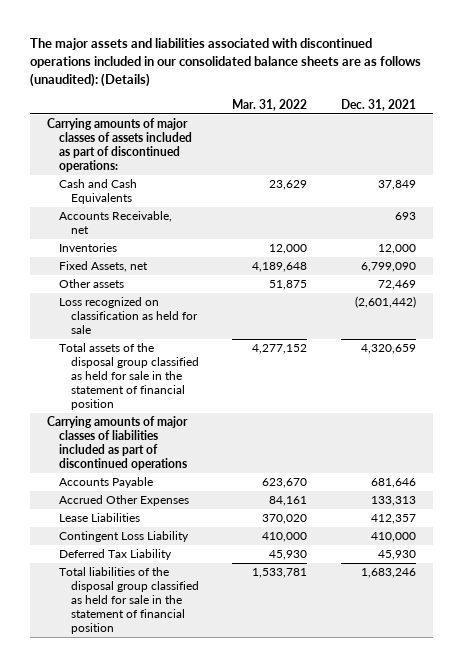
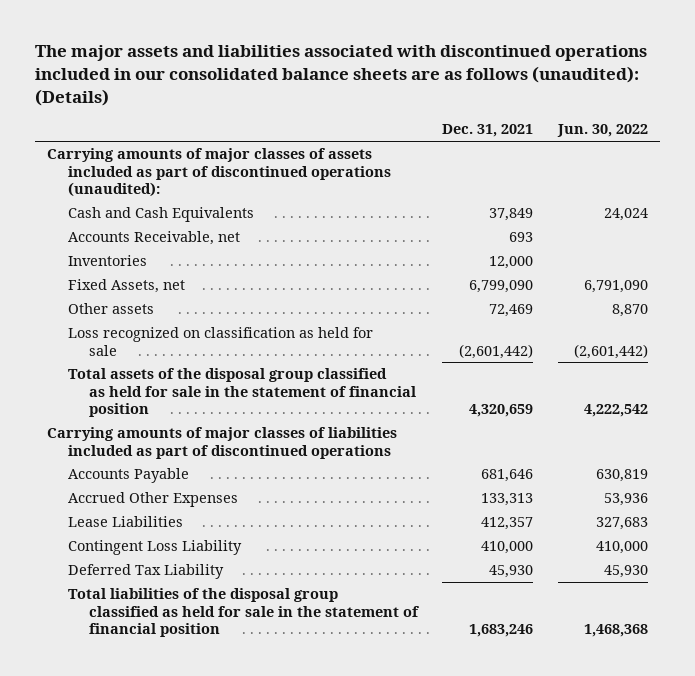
- | Mar. 31, 2022 | Dec. 31, 2021
+ | Dec. 31, 2021 | Jun. 30, 2022
- Carrying amounts of major classes of assets included as part of discontinued operations:
+ Carrying amounts of major classes of assets included as part of discontinued operations (unaudited):

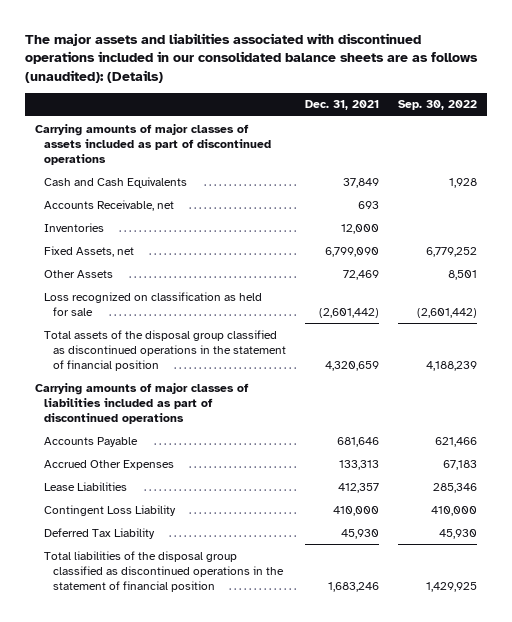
- | Dec. 31, 2021 | Jun. 30, 2022
+ | Dec. 31, 2021 | Sep. 30, 2022
- Carrying amounts of major classes of assets included as part of discontinued operations (unaudited):
+ Carrying amounts of major classes of assets included as part of discontinued operations
- Other assets | 72,469 | 8,870
+ Other Assets | 72,469 | 8,501
- Total assets of the disposal group classified as held for sale in the statement of financial position | 4,320,659 | 4,222,542
+ Total assets of the disposal group classified as discontinued operations in the statement of financial position | 4,320,659 | 4,188,239
- Total liabilities of the disposal group classified as held for sale in the statement of financial position | 1,683,246 | 1,468,368
+ Total liabilities of the disposal group classified as discontinued operations in the statement of financial position | 1,683,246 | 1,429,925

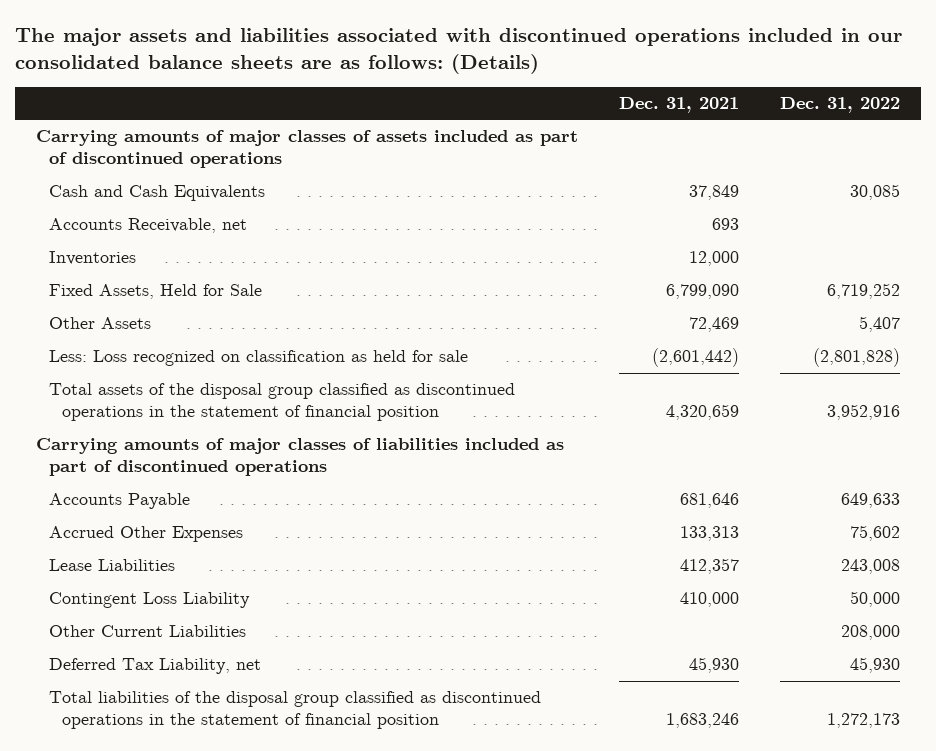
- The major assets and liabilities associated with discontinued operations included in our consolidated balance sheets are as follows (unaudited): (Details)
+ The major assets and liabilities associated with discontinued operations included in our consolidated balance sheets are as follows: (Details)
- | Dec. 31, 2021 | Sep. 30, 2022
+ | Dec. 31, 2021 | Dec. 31, 2022
- Fixed Assets, net | 6,799,090 | 6,779,252
+ Fixed Assets, Held for Sale | 6,799,090 | 6,719,252
- Loss recognized on classification as held for sale | (2,601,442) | (2,601,442)
+ Less: Loss recognized on classification as held for sale | (2,601,442) | (2,801,828)
- Deferred Tax Liability | 45,930 | 45,930
+ Other Current Liabilities | | 208,000
+ Deferred Tax Liability, net | 45,930 | 45,930

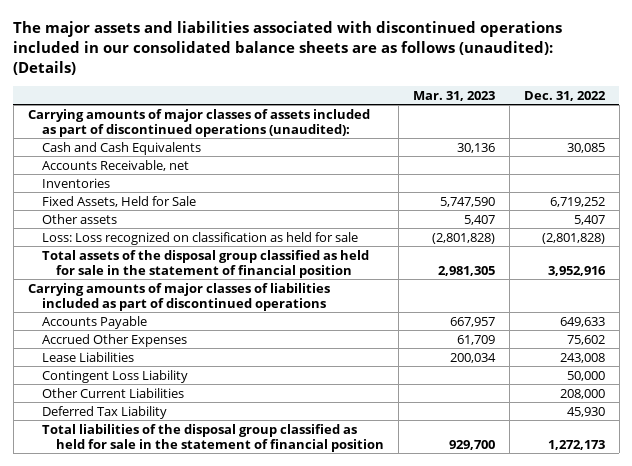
- The major assets and liabilities associated with discontinued operations included in our consolidated balance sheets are as follows: (Details)
+ The major assets and liabilities associated with discontinued operations included in our consolidated balance sheets are as follows (unaudited): (Details)
- | Dec. 31, 2021 | Dec. 31, 2022
+ | Mar. 31, 2023 | Dec. 31, 2022
- Carrying amounts of major classes of assets included as part of discontinued operations
+ Carrying amounts of major classes of assets included as part of discontinued operations (unaudited):
- Other Assets | 72,469 | 5,407
- Less: Loss recognized on classification as held for sale | (2,601,442) | (2,801,828)
- Total assets of the disposal group classified as discontinued operations in the statement of financial position | 4,320,659 | 3,952,916
+ Other assets | 5,407 | 5,407
+ Loss: Loss recognized on classification as held for sale | (2,801,828) | (2,801,828)
+ Total assets of the disposal group classified as held for sale in the statement of financial position | 2,981,305 | 3,952,916
- Deferred Tax Liability, net | 45,930 | 45,930
- Total liabilities of the disposal group classified as discontinued operations in the statement of financial position | 1,683,246 | 1,272,173
+ Deferred Tax Liability | | 45,930
+ Total liabilities of the disposal group classified as held for sale in the statement of financial position | 929,700 | 1,272,173

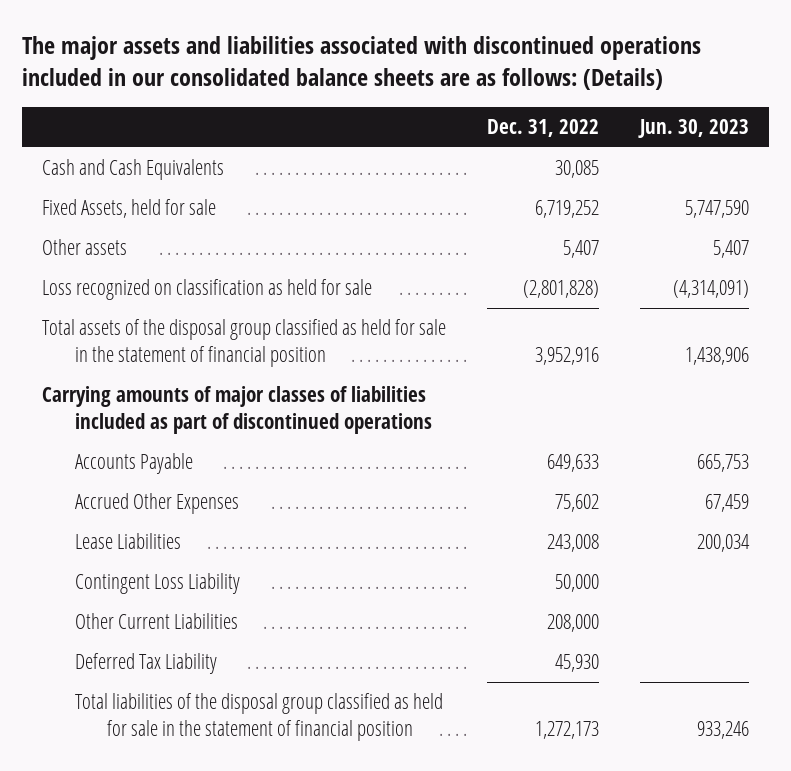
- The major assets and liabilities associated with discontinued operations included in our consolidated balance sheets are as follows (unaudited): (Details)
+ The major assets and liabilities associated with discontinued operations included in our consolidated balance sheets are as follows: (Details)
- | Mar. 31, 2023 | Dec. 31, 2022
+ | Dec. 31, 2022 | Jun. 30, 2023
- Carrying amounts of major classes of assets included as part of discontinued operations (unaudited):
- Accounts Receivable, net
- Inventories
- Fixed Assets, Held for Sale | 5,747,590 | 6,719,252
+ Fixed Assets, held for sale | 6,719,252 | 5,747,590
- Loss: Loss recognized on classification as held for sale | (2,801,828) | (2,801,828)
+ Loss recognized on classification as held for sale | (2,801,828) | (4,314,091)

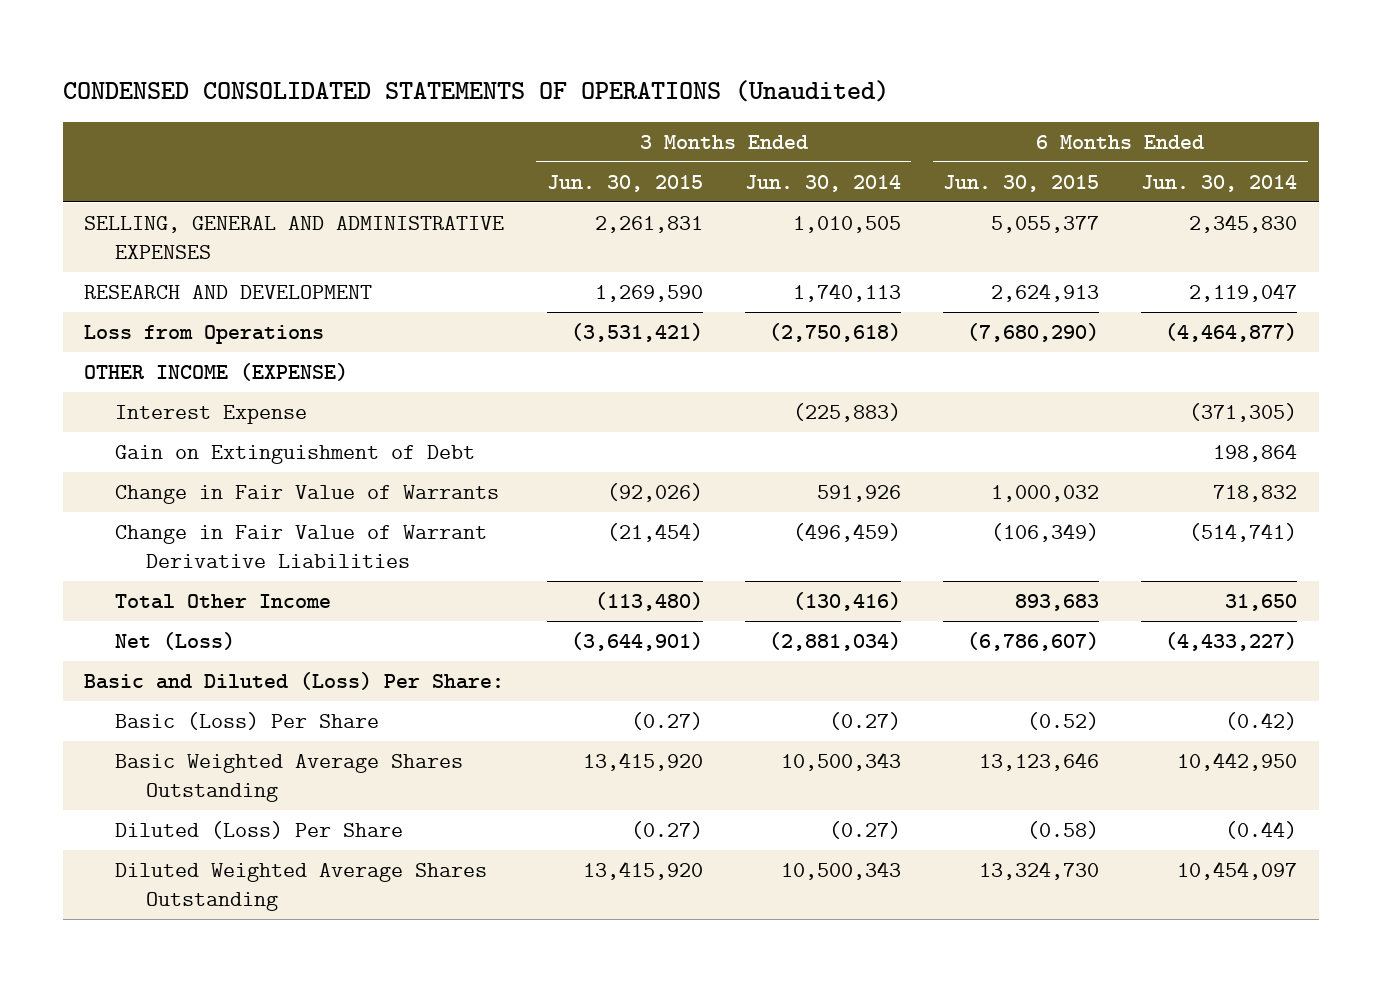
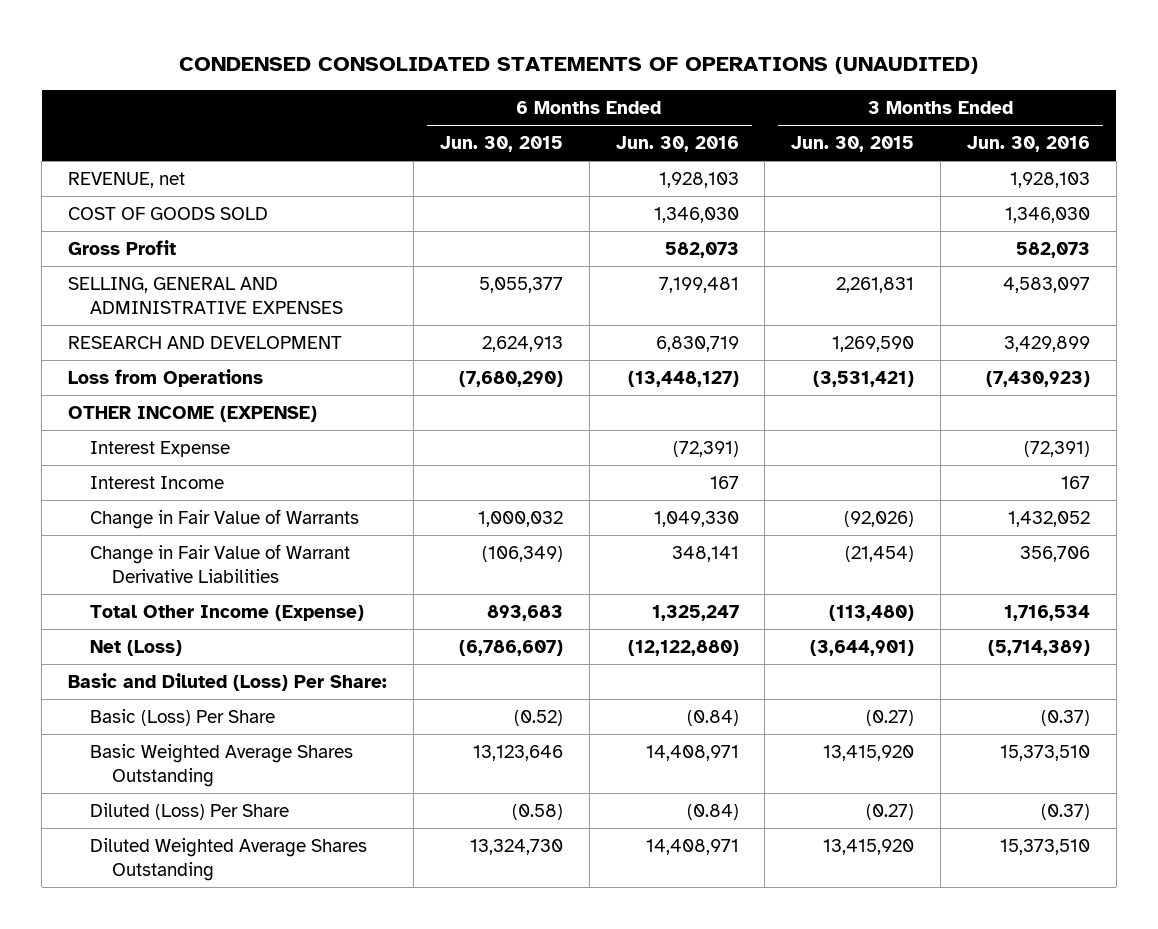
- CONDENSED CONSOLIDATED STATEMENTS OF OPERATIONS (Unaudited)
+ CONDENSED CONSOLIDATED STATEMENTS OF OPERATIONS (UNAUDITED)
- | 3 Months Ended Jun. 30, 2015 | 3 Months Ended Jun. 30, 2014 | 6 Months Ended Jun. 30, 2015 | 6 Months Ended Jun. 30, 2014
+ | 6 Months Ended Jun. 30, 2015 | 6 Months Ended Jun. 30, 2016 | 3 Months Ended Jun. 30, 2015 | 3 Months Ended Jun. 30, 2016
+ REVENUE, net | | 1,928,103 | | 1,928,103
+ COST OF GOODS SOLD | | 1,346,030 | | 1,346,030
+ Gross Profit | | 582,073 | | 582,073
- Gain on Extinguishment of Debt | | | | 198,864
+ Interest Income | | 167 | | 167
- Total Other Income | (113,480) | (130,416) | 893,683 | 31,650
+ Total Other Income (Expense) | 893,683 | 1,325,247 | (113,480) | 1,716,534

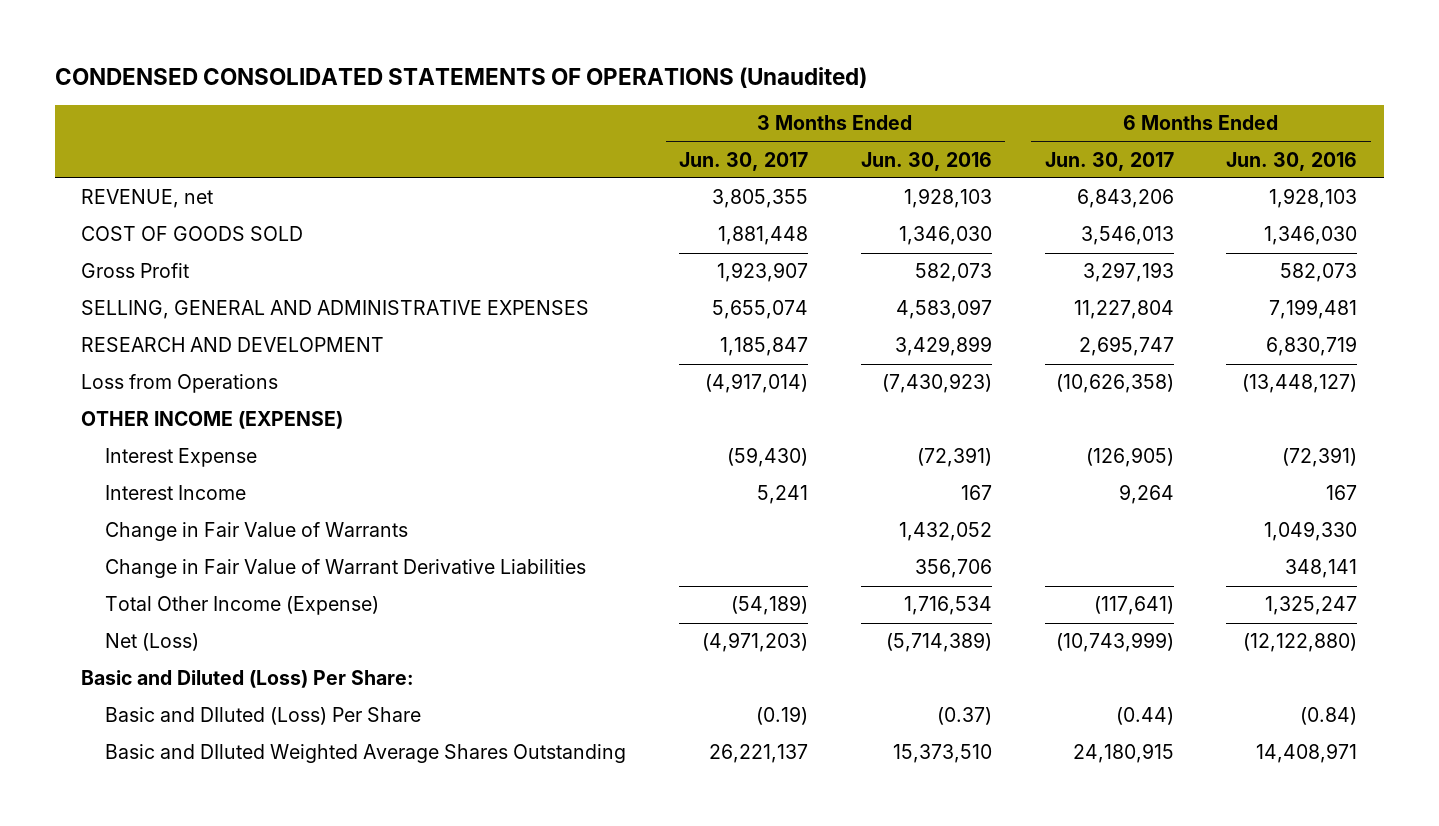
- CONDENSED CONSOLIDATED STATEMENTS OF OPERATIONS (UNAUDITED)
+ CONDENSED CONSOLIDATED STATEMENTS OF OPERATIONS (Unaudited)
- | 6 Months Ended Jun. 30, 2015 | 6 Months Ended Jun. 30, 2016 | 3 Months Ended Jun. 30, 2015 | 3 Months Ended Jun. 30, 2016
+ | 3 Months Ended Jun. 30, 2017 | 3 Months Ended Jun. 30, 2016 | 6 Months Ended Jun. 30, 2017 | 6 Months Ended Jun. 30, 2016
- Basic (Loss) Per Share | (0.52) | (0.84) | (0.27) | (0.37)
- Basic Weighted Average Shares Outstanding | 13,123,646 | 14,408,971 | 13,415,920 | 15,373,510
- Diluted (Loss) Per Share | (0.58) | (0.84) | (0.27) | (0.37)
- Diluted Weighted Average Shares Outstanding | 13,324,730 | 14,408,971 | 13,415,920 | 15,373,510
+ Basic and DIluted (Loss) Per Share | (0.19) | (0.37) | (0.44) | (0.84)
+ Basic and DIluted Weighted Average Shares Outstanding | 26,221,137 | 15,373,510 | 24,180,915 | 14,408,971

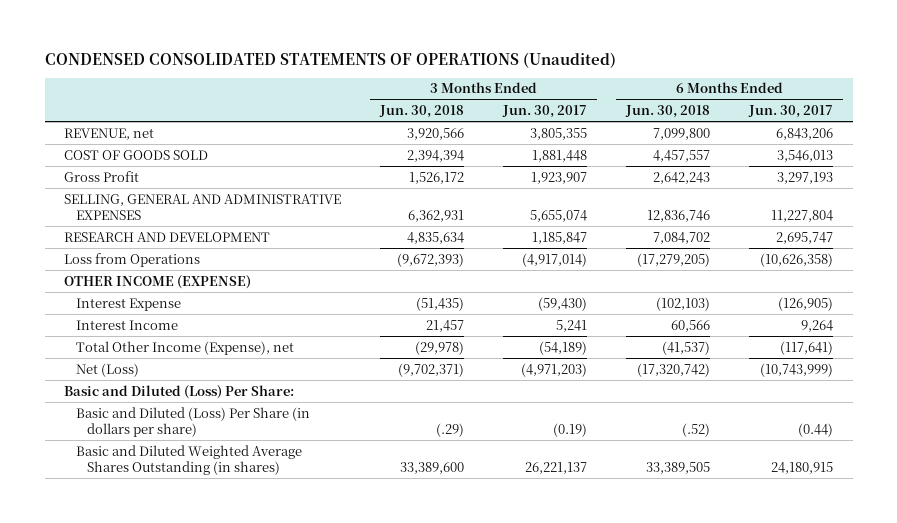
- | 3 Months Ended Jun. 30, 2017 | 3 Months Ended Jun. 30, 2016 | 6 Months Ended Jun. 30, 2017 | 6 Months Ended Jun. 30, 2016
+ | 3 Months Ended Jun. 30, 2018 | 3 Months Ended Jun. 30, 2017 | 6 Months Ended Jun. 30, 2018 | 6 Months Ended Jun. 30, 2017
- Change in Fair Value of Warrants | | 1,432,052 | | 1,049,330
- Change in Fair Value of Warrant Derivative Liabilities | | 356,706 | | 348,141
- Total Other Income (Expense) | (54,189) | 1,716,534 | (117,641) | 1,325,247
+ Total Other Income (Expense), net | (29,978) | (54,189) | (41,537) | (117,641)
- Basic and DIluted (Loss) Per Share | (0.19) | (0.37) | (0.44) | (0.84)
- Basic and DIluted Weighted Average Shares Outstanding | 26,221,137 | 15,373,510 | 24,180,915 | 14,408,971
+ Basic and Diluted (Loss) Per Share (in dollars per share) | (.29) | (0.19) | (.52) | (0.44)
+ Basic and Diluted Weighted Average Shares Outstanding (in shares) | 33,389,600 | 26,221,137 | 33,389,505 | 24,180,915

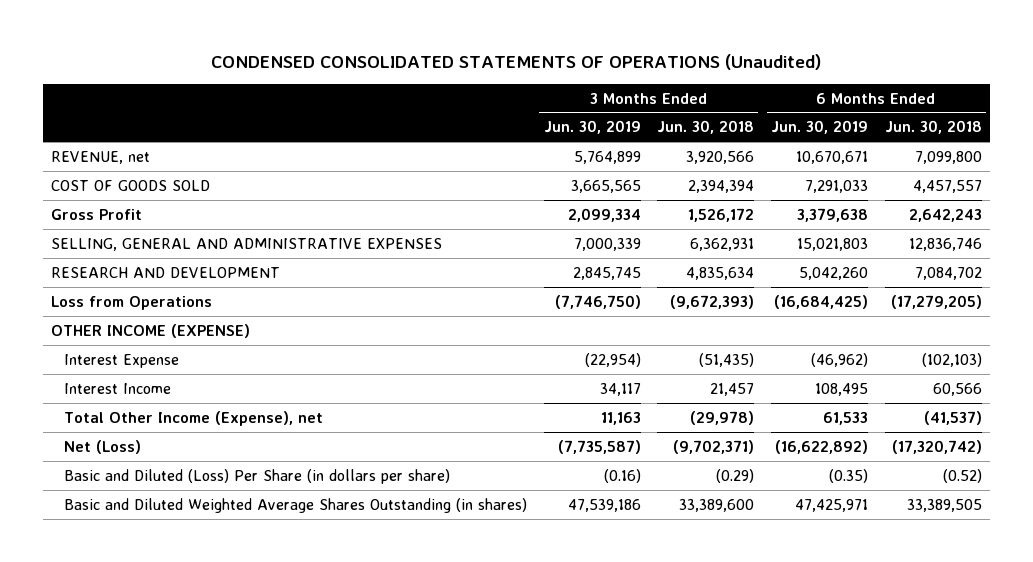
- | 3 Months Ended Jun. 30, 2018 | 3 Months Ended Jun. 30, 2017 | 6 Months Ended Jun. 30, 2018 | 6 Months Ended Jun. 30, 2017
+ | 3 Months Ended Jun. 30, 2019 | 3 Months Ended Jun. 30, 2018 | 6 Months Ended Jun. 30, 2019 | 6 Months Ended Jun. 30, 2018
- Basic and Diluted (Loss) Per Share:
- Basic and Diluted (Loss) Per Share (in dollars per share) | (.29) | (0.19) | (.52) | (0.44)
+ Basic and Diluted (Loss) Per Share (in dollars per share) | (0.16) | (0.29) | (0.35) | (0.52)

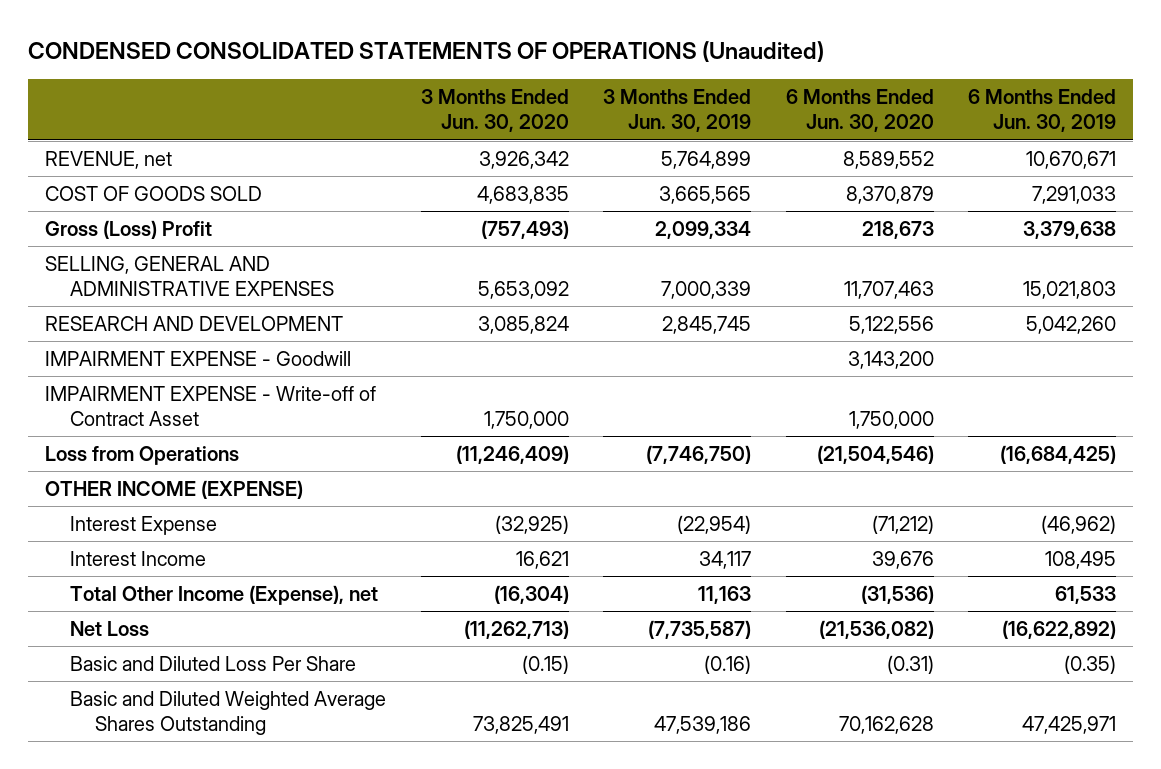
- | 3 Months Ended Jun. 30, 2019 | 3 Months Ended Jun. 30, 2018 | 6 Months Ended Jun. 30, 2019 | 6 Months Ended Jun. 30, 2018
+ | 3 Months Ended Jun. 30, 2020 | 3 Months Ended Jun. 30, 2019 | 6 Months Ended Jun. 30, 2020 | 6 Months Ended Jun. 30, 2019
- Gross Profit | 2,099,334 | 1,526,172 | 3,379,638 | 2,642,243
+ Gross (Loss) Profit | (757,493) | 2,099,334 | 218,673 | 3,379,638
+ IMPAIRMENT EXPENSE - Goodwill | | | 3,143,200 |
+ IMPAIRMENT EXPENSE - Write-off of Contract Asset | 1,750,000 | | 1,750,000 |
- Net (Loss) | (7,735,587) | (9,702,371) | (16,622,892) | (17,320,742)
- Basic and Diluted (Loss) Per Share (in dollars per share) | (0.16) | (0.29) | (0.35) | (0.52)
- Basic and Diluted Weighted Average Shares Outstanding (in shares) | 47,539,186 | 33,389,600 | 47,425,971 | 33,389,505
+ Net Loss | (11,262,713) | (7,735,587) | (21,536,082) | (16,622,892)
+ Basic and Diluted Loss Per Share | (0.15) | (0.16) | (0.31) | (0.35)
+ Basic and Diluted Weighted Average Shares Outstanding | 73,825,491 | 47,539,186 | 70,162,628 | 47,425,971

